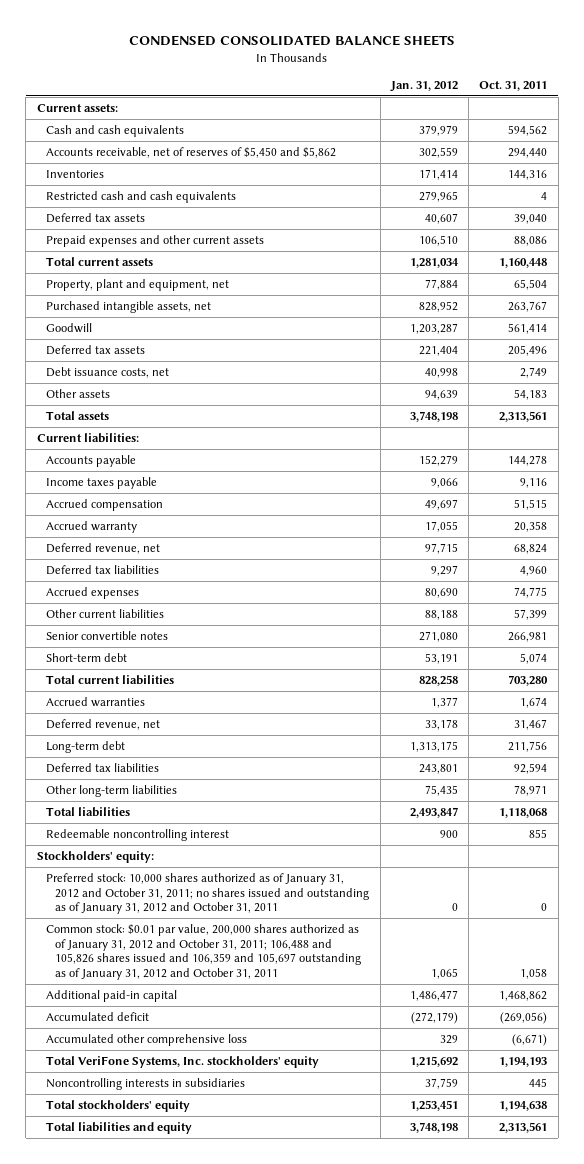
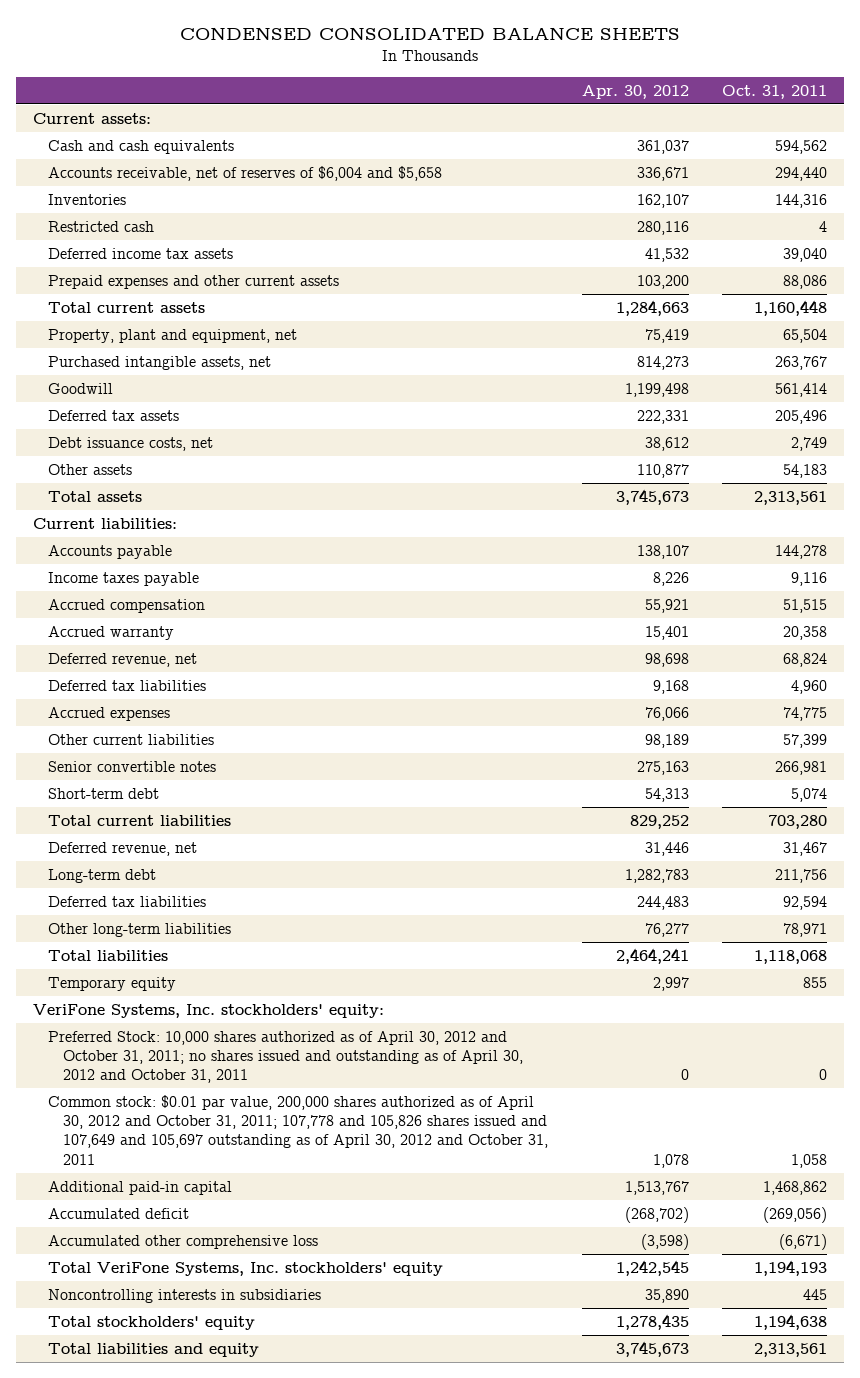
- | Jan. 31, 2012 | Oct. 31, 2011
+ | Apr. 30, 2012 | Oct. 31, 2011
- Accounts receivable, net of reserves of $5,450 and $5,862 | 302,559 | 294,440
+ Accounts receivable, net of reserves of $6,004 and $5,658 | 336,671 | 294,440
- Restricted cash and cash equivalents | 279,965 | 4
- Deferred tax assets | 40,607 | 39,040
+ Restricted cash | 280,116 | 4
+ Deferred income tax assets | 41,532 | 39,040
- Accrued warranties | 1,377 | 1,674
- Redeemable noncontrolling interest | 900 | 855
- Stockholders' equity:
- Preferred stock: 10,000 shares authorized as of January 31, 2012 and October 31, 2011; no shares issued and outstanding as of January 31, 2012 and October 31, 2011 | 0 | 0
- Common stock: $0.01 par value, 200,000 shares authorized as of January 31, 2012 and October 31, 2011; 106,488 and 105,826 shares issued and 106,359 and 105,697 outstanding as of January 31, 2012 and October 31, 2011 | 1,065 | 1,058
+ Temporary equity | 2,997 | 855
+ VeriFone Systems, Inc. stockholders' equity:
+ Preferred Stock: 10,000 shares authorized as of April 30, 2012 and October 31, 2011; no shares issued and outstanding as of April 30, 2012 and October 31, 2011 | 0 | 0
+ Common stock: $0.01 par value, 200,000 shares authorized as of April 30, 2012 and October 31, 2011; 107,778 and 105,826 shares issued and 107,649 and 105,697 outstanding as of April 30, 2012 and October 31, 2011 | 1,078 | 1,058

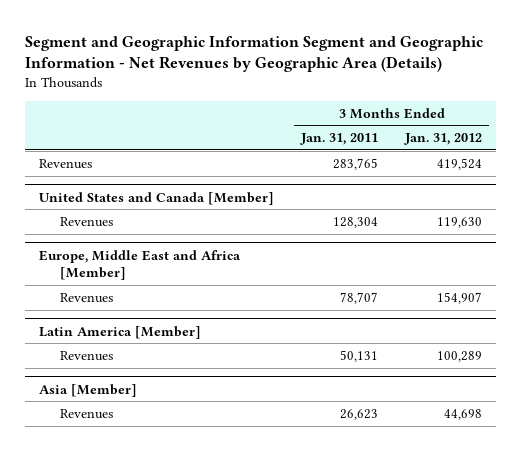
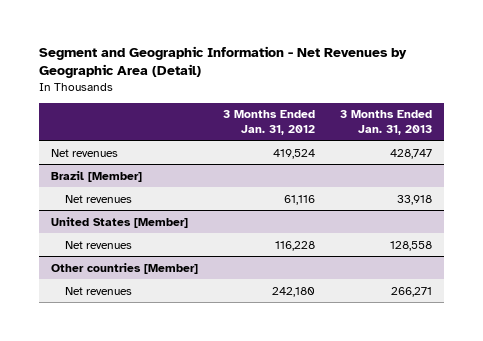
- Segment and Geographic Information Segment and Geographic Information - Net Revenues by Geographic Area (Details)
+ Segment and Geographic Information - Net Revenues by Geographic Area (Detail)
- | 3 Months Ended Jan. 31, 2011 | 3 Months Ended Jan. 31, 2012
+ | 3 Months Ended Jan. 31, 2012 | 3 Months Ended Jan. 31, 2013
- Revenues | 283,765 | 419,524
- United States and Canada [Member]
- Revenues | 128,304 | 119,630
- Europe, Middle East and Africa [Member]
- Revenues | 78,707 | 154,907
- Latin America [Member]
- Revenues | 50,131 | 100,289
- Asia [Member]
- Revenues | 26,623 | 44,698
+ Net revenues | 419,524 | 428,747
+ Brazil [Member]
+ Net revenues | 61,116 | 33,918
+ United States [Member]
+ Net revenues | 116,228 | 128,558
+ Other countries [Member]
+ Net revenues | 242,180 | 266,271

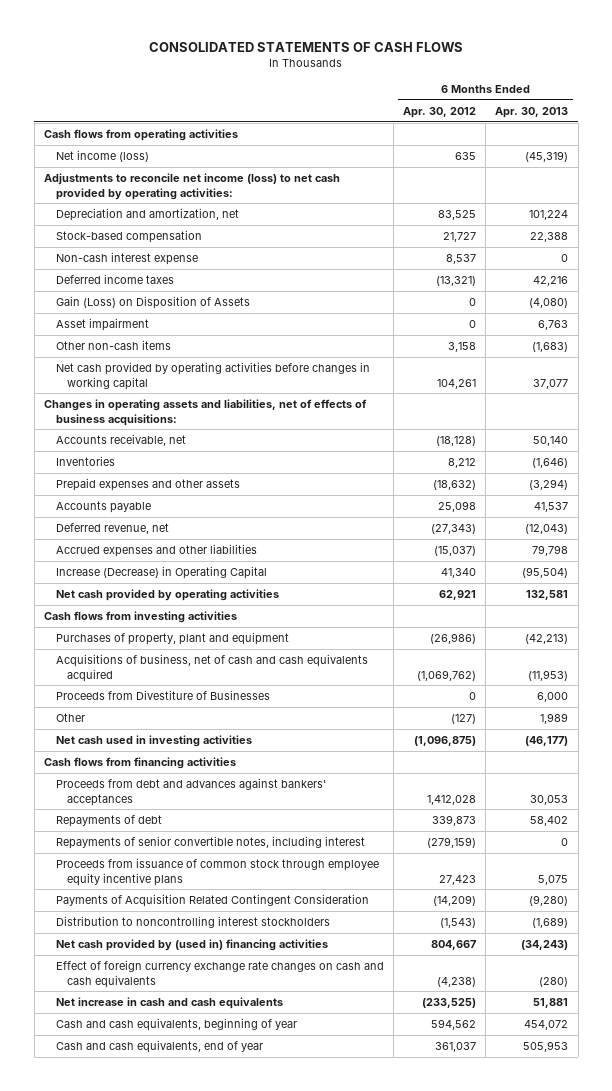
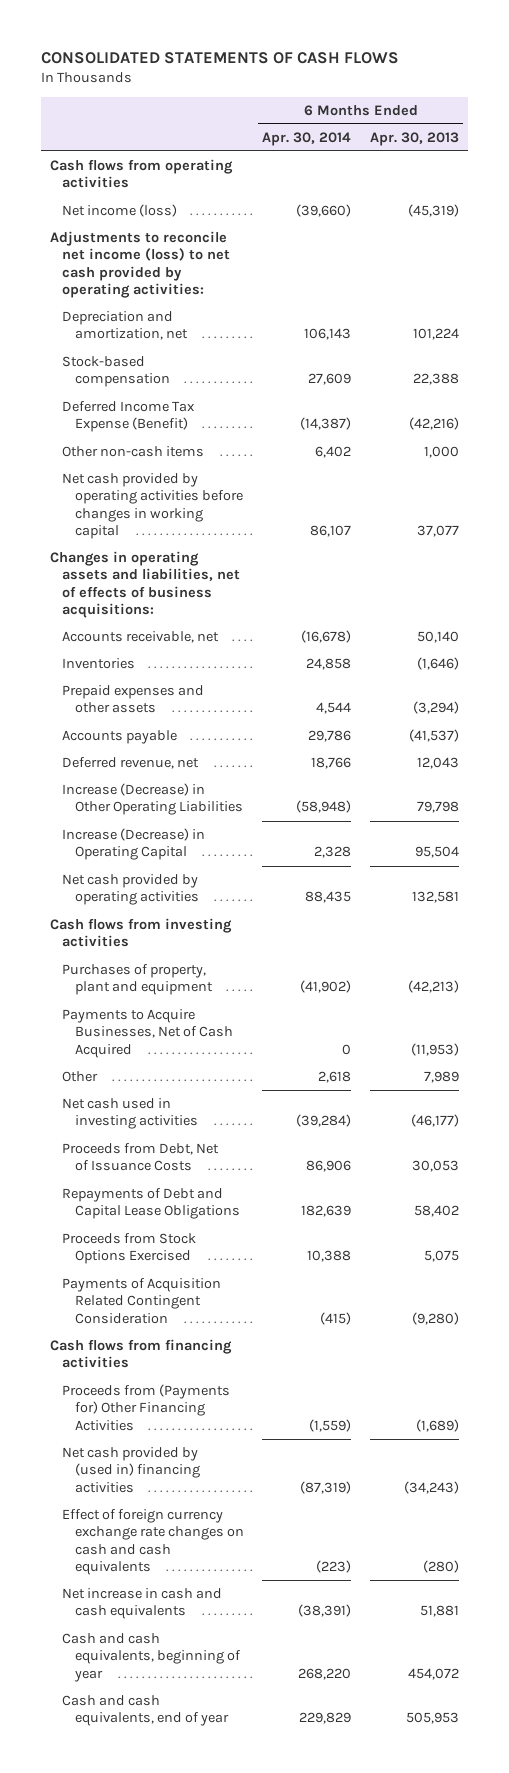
- | 6 Months Ended Apr. 30, 2012 | 6 Months Ended Apr. 30, 2013
+ | 6 Months Ended Apr. 30, 2014 | 6 Months Ended Apr. 30, 2013
- Non-cash interest expense | 8,537 | 0
- Deferred income taxes | (13,321) | 42,216
- Gain (Loss) on Disposition of Assets | 0 | (4,080)
- Asset impairment | 0 | 6,763
- Other non-cash items | 3,158 | (1,683)
+ Deferred Income Tax Expense (Benefit) | (14,387) | (42,216)
+ Other non-cash items | 6,402 | 1,000
- Accounts payable | 25,098 | 41,537
- Deferred revenue, net | (27,343) | (12,043)
- Accrued expenses and other liabilities | (15,037) | 79,798
- Increase (Decrease) in Operating Capital | 41,340 | (95,504)
+ Accounts payable | 29,786 | (41,537)
+ Deferred revenue, net | 18,766 | 12,043
+ Increase (Decrease) in Other Operating Liabilities | (58,948) | 79,798
+ Increase (Decrease) in Operating Capital | 2,328 | 95,504
- Acquisitions of business, net of cash and cash equivalents acquired | (1,069,762) | (11,953)
- Proceeds from Divestiture of Businesses | 0 | 6,000
- Other | (127) | 1,989
+ Payments to Acquire Businesses, Net of Cash Acquired | 0 | (11,953)
+ Other | 2,618 | 7,989
- Proceeds from debt and advances against bankers' acceptances | 1,412,028 | 30,053
- Repayments of debt | 339,873 | 58,402
- Repayments of senior convertible notes, including interest | (279,159) | 0
- Proceeds from issuance of common stock through employee equity incentive plans | 27,423 | 5,075
+ Proceeds from Debt, Net of Issuance Costs | 86,906 | 30,053
+ Repayments of Debt and Capital Lease Obligations | 182,639 | 58,402
+ Proceeds from Stock Options Exercised | 10,388 | 5,075
- Distribution to noncontrolling interest stockholders | (1,543) | (1,689)
moved down: Cash flows from financing activities
+ Proceeds from (Payments for) Other Financing Activities | (1,559) | (1,689)

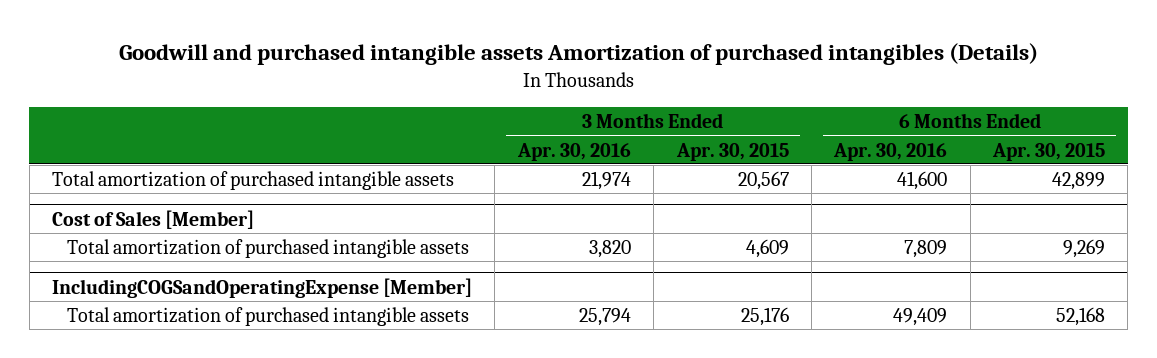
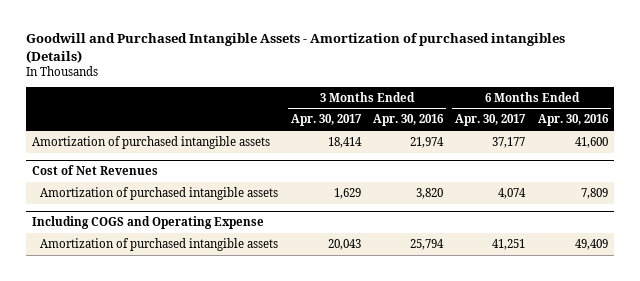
- Goodwill and purchased intangible assets Amortization of purchased intangibles (Details)
+ Goodwill and Purchased Intangible Assets - Amortization of purchased intangibles (Details)
- | 3 Months Ended Apr. 30, 2016 | 3 Months Ended Apr. 30, 2015 | 6 Months Ended Apr. 30, 2016 | 6 Months Ended Apr. 30, 2015
+ | 3 Months Ended Apr. 30, 2017 | 3 Months Ended Apr. 30, 2016 | 6 Months Ended Apr. 30, 2017 | 6 Months Ended Apr. 30, 2016
- Total amortization of purchased intangible assets | 21,974 | 20,567 | 41,600 | 42,899
- Cost of Sales [Member]
- Total amortization of purchased intangible assets | 3,820 | 4,609 | 7,809 | 9,269
- IncludingCOGSandOperatingExpense [Member]
- Total amortization of purchased intangible assets | 25,794 | 25,176 | 49,409 | 52,168
+ Amortization of purchased intangible assets | 18,414 | 21,974 | 37,177 | 41,600
+ Cost of Net Revenues
+ Amortization of purchased intangible assets | 1,629 | 3,820 | 4,074 | 7,809
+ Including COGS and Operating Expense
+ Amortization of purchased intangible assets | 20,043 | 25,794 | 41,251 | 49,409

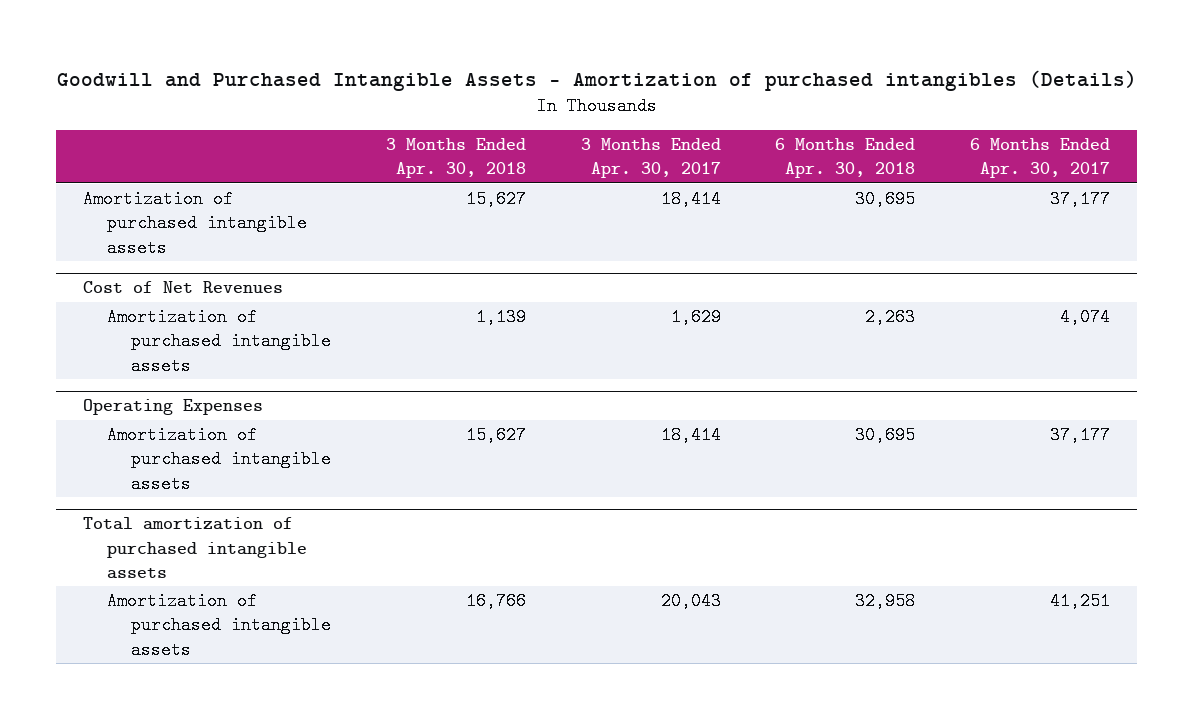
- | 3 Months Ended Apr. 30, 2017 | 3 Months Ended Apr. 30, 2016 | 6 Months Ended Apr. 30, 2017 | 6 Months Ended Apr. 30, 2016
+ | 3 Months Ended Apr. 30, 2018 | 3 Months Ended Apr. 30, 2017 | 6 Months Ended Apr. 30, 2018 | 6 Months Ended Apr. 30, 2017
- Including COGS and Operating Expense
+ Operating Expenses
+ Amortization of purchased intangible assets | 15,627 | 18,414 | 30,695 | 37,177
+ Total amortization of purchased intangible assets

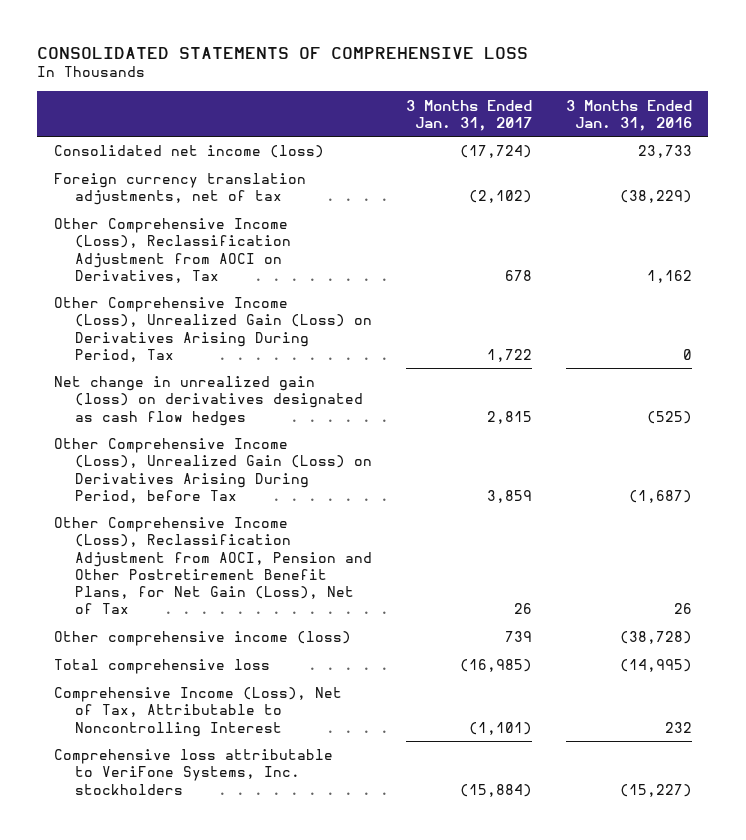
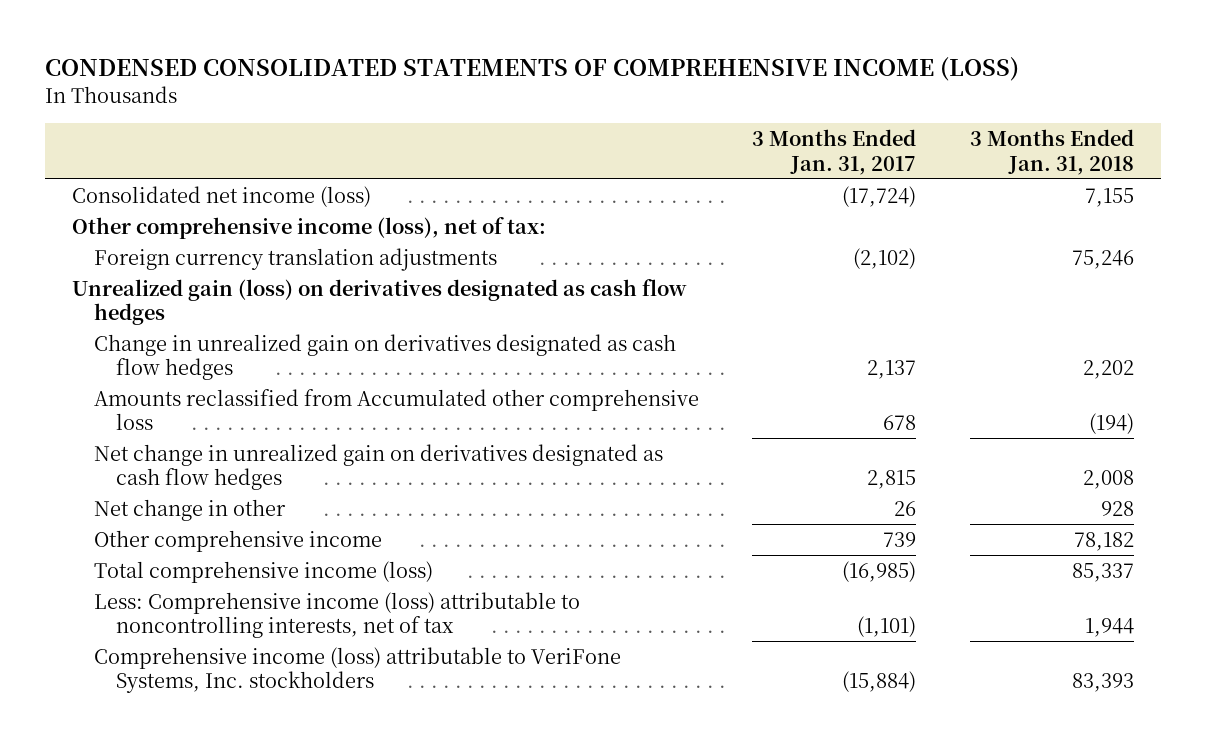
- CONSOLIDATED STATEMENTS OF COMPREHENSIVE LOSS
+ CONDENSED CONSOLIDATED STATEMENTS OF COMPREHENSIVE INCOME (LOSS)
- | 3 Months Ended Jan. 31, 2017 | 3 Months Ended Jan. 31, 2016
+ | 3 Months Ended Jan. 31, 2017 | 3 Months Ended Jan. 31, 2018
- Foreign currency translation adjustments, net of tax | (2,102) | (38,229)
- Other Comprehensive Income (Loss), Reclassification Adjustment from AOCI on Derivatives, Tax | 678 | 1,162
- Other Comprehensive Income (Loss), Unrealized Gain (Loss) on Derivatives Arising During Period, Tax | 1,722 | 0
- Net change in unrealized gain (loss) on derivatives designated as cash flow hedges | 2,815 | (525)
- Other Comprehensive Income (Loss), Unrealized Gain (Loss) on Derivatives Arising During Period, before Tax | 3,859 | (1,687)
- Other Comprehensive Income (Loss), Reclassification Adjustment from AOCI, Pension and Other Postretirement Benefit Plans, for Net Gain (Loss), Net of Tax | 26 | 26
- Other comprehensive income (loss) | 739 | (38,728)
- Total comprehensive loss | (16,985) | (14,995)
- Comprehensive Income (Loss), Net of Tax, Attributable to Noncontrolling Interest | (1,101) | 232
- Comprehensive loss attributable to VeriFone Systems, Inc. stockholders | (15,884) | (15,227)
+ Other comprehensive income (loss), net of tax:
+ Foreign currency translation adjustments | (2,102) | 75,246
+ Unrealized gain (loss) on derivatives designated as cash flow hedges
+ Change in unrealized gain on derivatives designated as cash flow hedges | 2,137 | 2,202
+ Amounts reclassified from Accumulated other comprehensive loss | 678 | (194)
+ Net change in unrealized gain on derivatives designated as cash flow hedges | 2,815 | 2,008
+ Net change in other | 26 | 928
+ Other comprehensive income | 739 | 78,182
+ Total comprehensive income (loss) | (16,985) | 85,337
+ Less: Comprehensive income (loss) attributable to noncontrolling interests, net of tax | (1,101) | 1,944
+ Comprehensive income (loss) attributable to VeriFone Systems, Inc. stockholders | (15,884) | 83,393

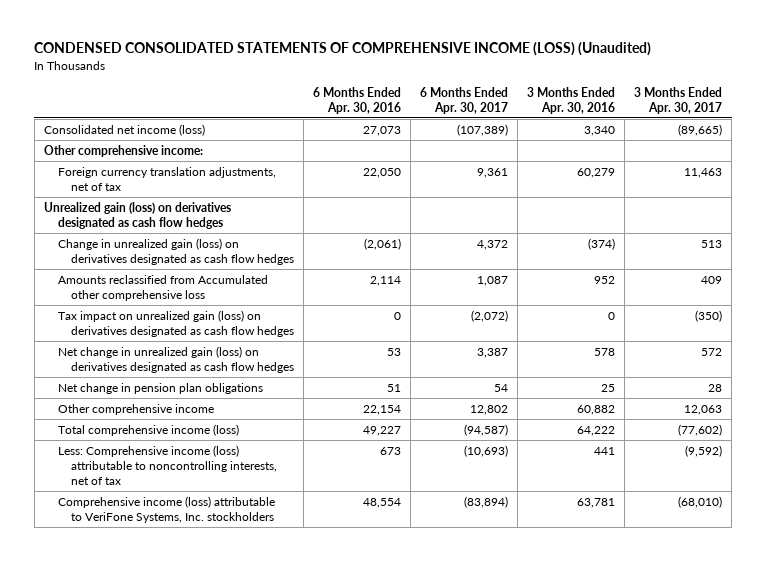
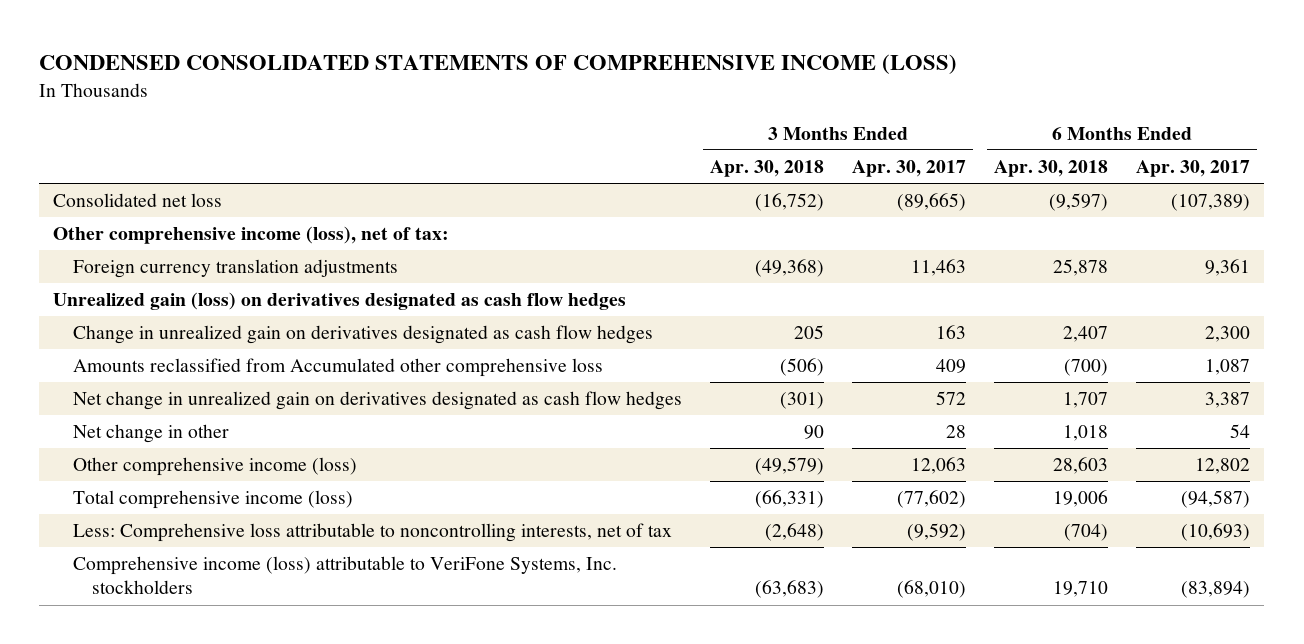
- CONDENSED CONSOLIDATED STATEMENTS OF COMPREHENSIVE INCOME (LOSS) (Unaudited)
+ CONDENSED CONSOLIDATED STATEMENTS OF COMPREHENSIVE INCOME (LOSS)
- | 6 Months Ended Apr. 30, 2016 | 6 Months Ended Apr. 30, 2017 | 3 Months Ended Apr. 30, 2016 | 3 Months Ended Apr. 30, 2017
+ | 3 Months Ended Apr. 30, 2018 | 3 Months Ended Apr. 30, 2017 | 6 Months Ended Apr. 30, 2018 | 6 Months Ended Apr. 30, 2017
- Consolidated net income (loss) | 27,073 | (107,389) | 3,340 | (89,665)
- Other comprehensive income:
- Foreign currency translation adjustments, net of tax | 22,050 | 9,361 | 60,279 | 11,463
+ Consolidated net loss | (16,752) | (89,665) | (9,597) | (107,389)
+ Other comprehensive income (loss), net of tax:
+ Foreign currency translation adjustments | (49,368) | 11,463 | 25,878 | 9,361
- Change in unrealized gain (loss) on derivatives designated as cash flow hedges | (2,061) | 4,372 | (374) | 513
+ Change in unrealized gain on derivatives designated as cash flow hedges | 205 | 163 | 2,407 | 2,300
- Tax impact on unrealized gain (loss) on derivatives designated as cash flow hedges | 0 | (2,072) | 0 | (350)
- Net change in unrealized gain (loss) on derivatives designated as cash flow hedges | 53 | 3,387 | 578 | 572
- Net change in pension plan obligations | 51 | 54 | 25 | 28
- Other comprehensive income | 22,154 | 12,802 | 60,882 | 12,063
+ Net change in unrealized gain on derivatives designated as cash flow hedges | (301) | 572 | 1,707 | 3,387
+ Net change in other | 90 | 28 | 1,018 | 54
+ Other comprehensive income (loss) | (49,579) | 12,063 | 28,603 | 12,802
- Less: Comprehensive income (loss) attributable to noncontrolling interests, net of tax | 673 | (10,693) | 441 | (9,592)
+ Less: Comprehensive loss attributable to noncontrolling interests, net of tax | (2,648) | (9,592) | (704) | (10,693)

